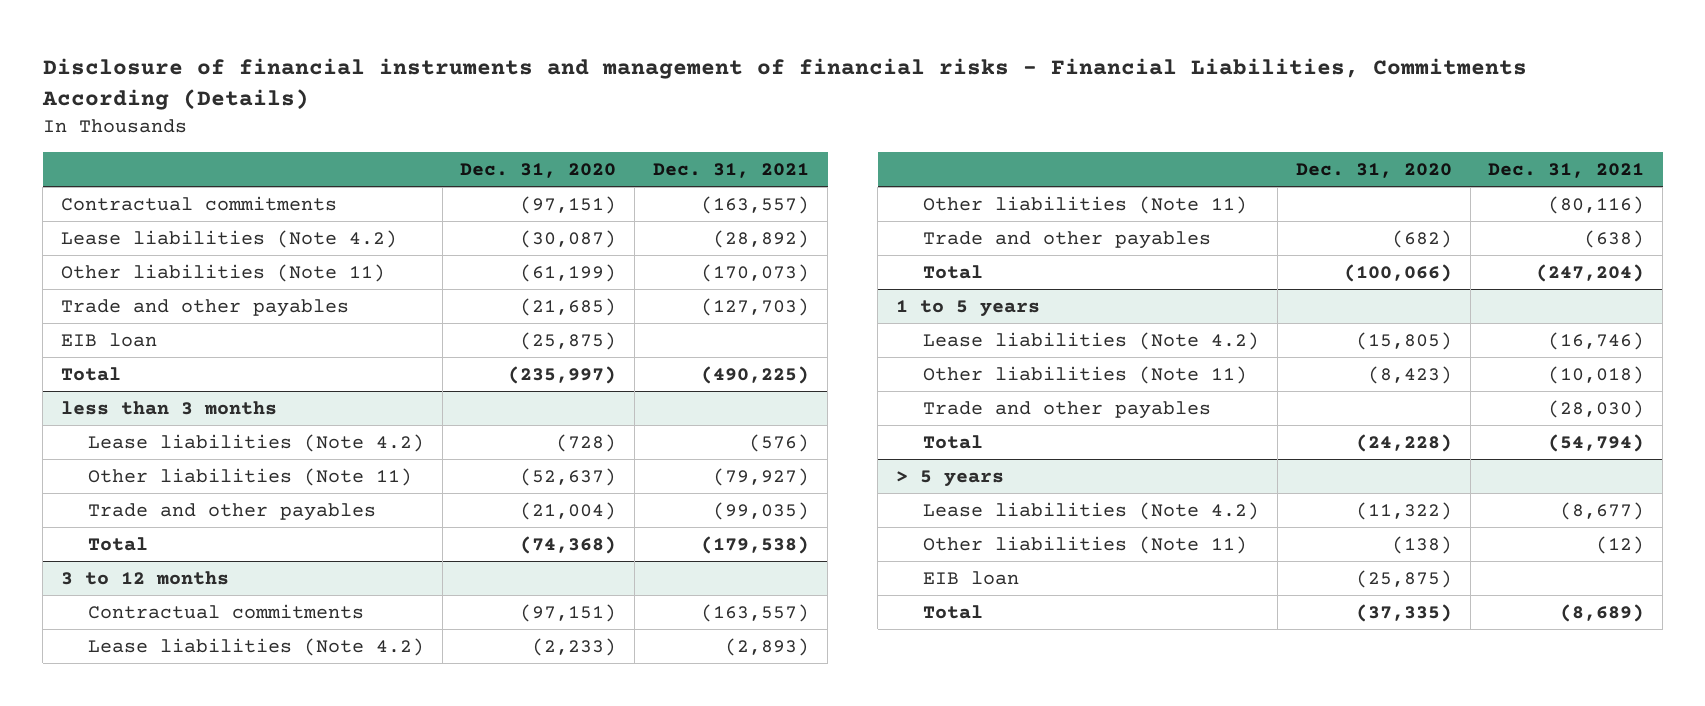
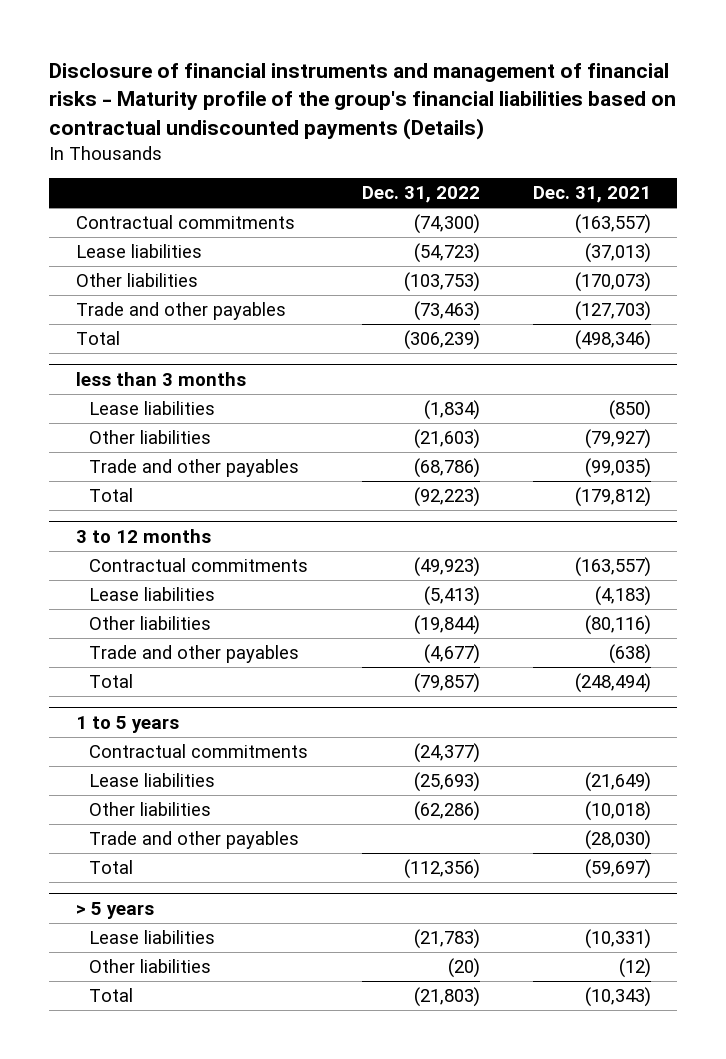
- Disclosure of financial instruments and management of financial risks - Financial Liabilities, Commitments According (Details)
+ Disclosure of financial instruments and management of financial risks - Maturity profile of the group's financial liabilities based on contractual undiscounted payments (Details)
- | Dec. 31, 2020 | Dec. 31, 2021
+ | Dec. 31, 2022 | Dec. 31, 2021
- Lease liabilities (Note 4.2) | (30,087) | (28,892)
- Other liabilities (Note 11) | (61,199) | (170,073)
+ Lease liabilities | (54,723) | (37,013)
+ Other liabilities | (103,753) | (170,073)
- EIB loan | (25,875) |
- Total | (235,997) | (490,225)
+ Total | (306,239) | (498,346)
@ less than 3 months
- Lease liabilities (Note 4.2) | (728) | (576)
- Other liabilities (Note 11) | (52,637) | (79,927)
+ Lease liabilities | (1,834) | (850)
+ Other liabilities | (21,603) | (79,927)
- Total | (74,368) | (179,538)
+ Total | (92,223) | (179,812)
@ 3 to 12 months
- Lease liabilities (Note 4.2) | (2,233) | (2,893)
- Other liabilities (Note 11) | | (80,116)
+ Lease liabilities | (5,413) | (4,183)
+ Other liabilities | (19,844) | (80,116)
- Total | (100,066) | (247,204)
+ Total | (79,857) | (248,494)
@ 1 to 5 years
- Lease liabilities (Note 4.2) | (15,805) | (16,746)
- Other liabilities (Note 11) | (8,423) | (10,018)
+ Contractual commitments | (24,377) |
+ Lease liabilities | (25,693) | (21,649)
+ Other liabilities | (62,286) | (10,018)
- Total | (24,228) | (54,794)
+ Total | (112,356) | (59,697)
@ > 5 years
- Lease liabilities (Note 4.2) | (11,322) | (8,677)
- Other liabilities (Note 11) | (138) | (12)
- EIB loan | (25,875) |
- Total | (37,335) | (8,689)
+ Lease liabilities | (21,783) | (10,331)
+ Other liabilities | (20) | (12)
+ Total | (21,803) | (10,343)

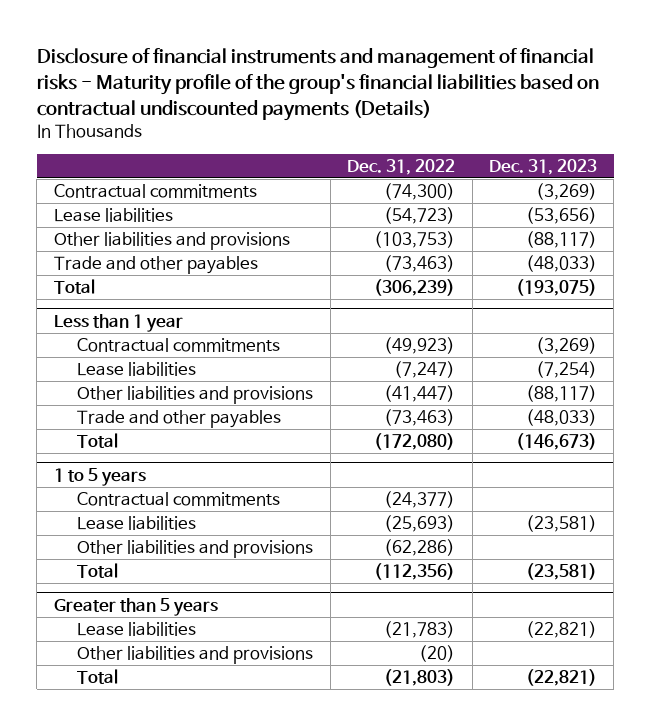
- | Dec. 31, 2022 | Dec. 31, 2021
+ | Dec. 31, 2022 | Dec. 31, 2023
- Other liabilities | (103,753) | (170,073)
+ Other liabilities and provisions | (103,753) | (88,117)
- less than 3 months
- Lease liabilities | (1,834) | (850)
- Other liabilities | (21,603) | (79,927)
- Trade and other payables | (68,786) | (99,035)
- Total | (92,223) | (179,812)
- 3 to 12 months
+ Less than 1 year
- Lease liabilities | (5,413) | (4,183)
- Other liabilities | (19,844) | (80,116)
- Trade and other payables | (4,677) | (638)
- Total | (79,857) | (248,494)
+ Lease liabilities | (7,247) | (7,254)
+ Other liabilities and provisions | (41,447) | (88,117)
+ Trade and other payables | (73,463) | (48,033)
+ Total | (172,080) | (146,673)
@ 1 to 5 years
- Other liabilities | (62,286) | (10,018)
- Trade and other payables | | (28,030)
+ Other liabilities and provisions | (62,286) |
- > 5 years
+ Greater than 5 years
- Other liabilities | (20) | (12)
+ Other liabilities and provisions | (20) |

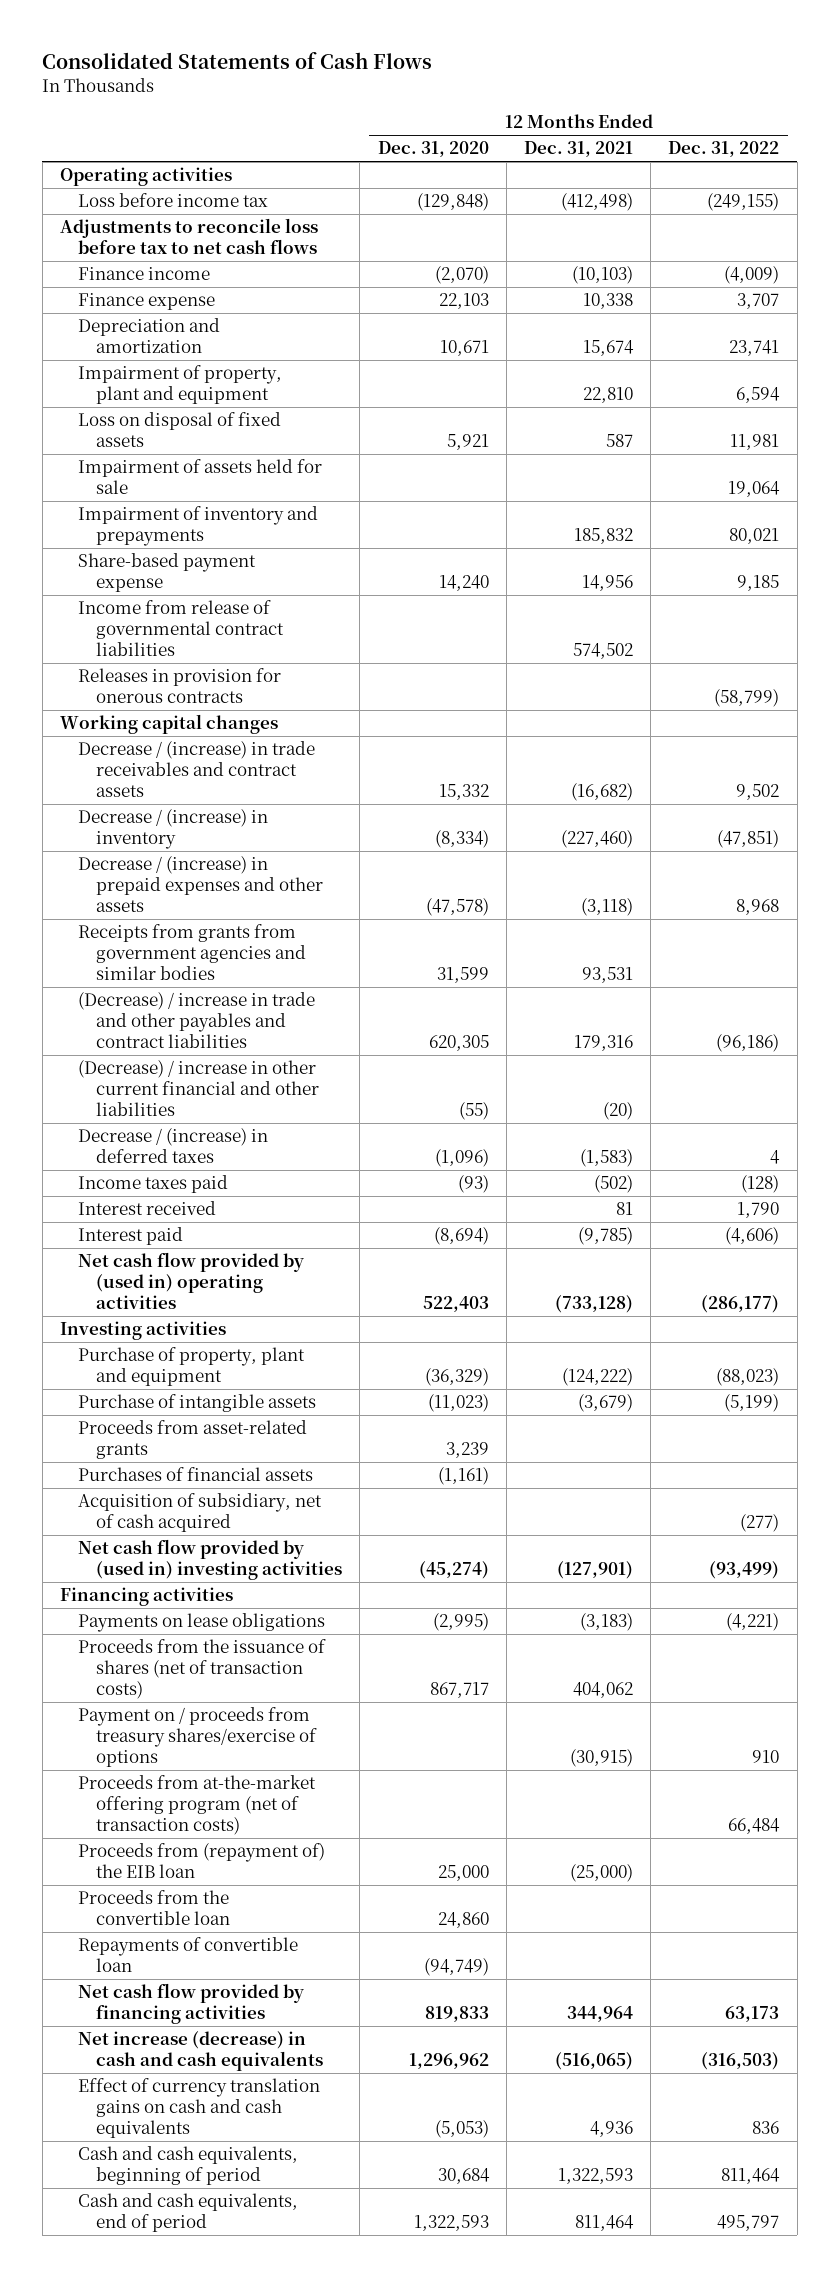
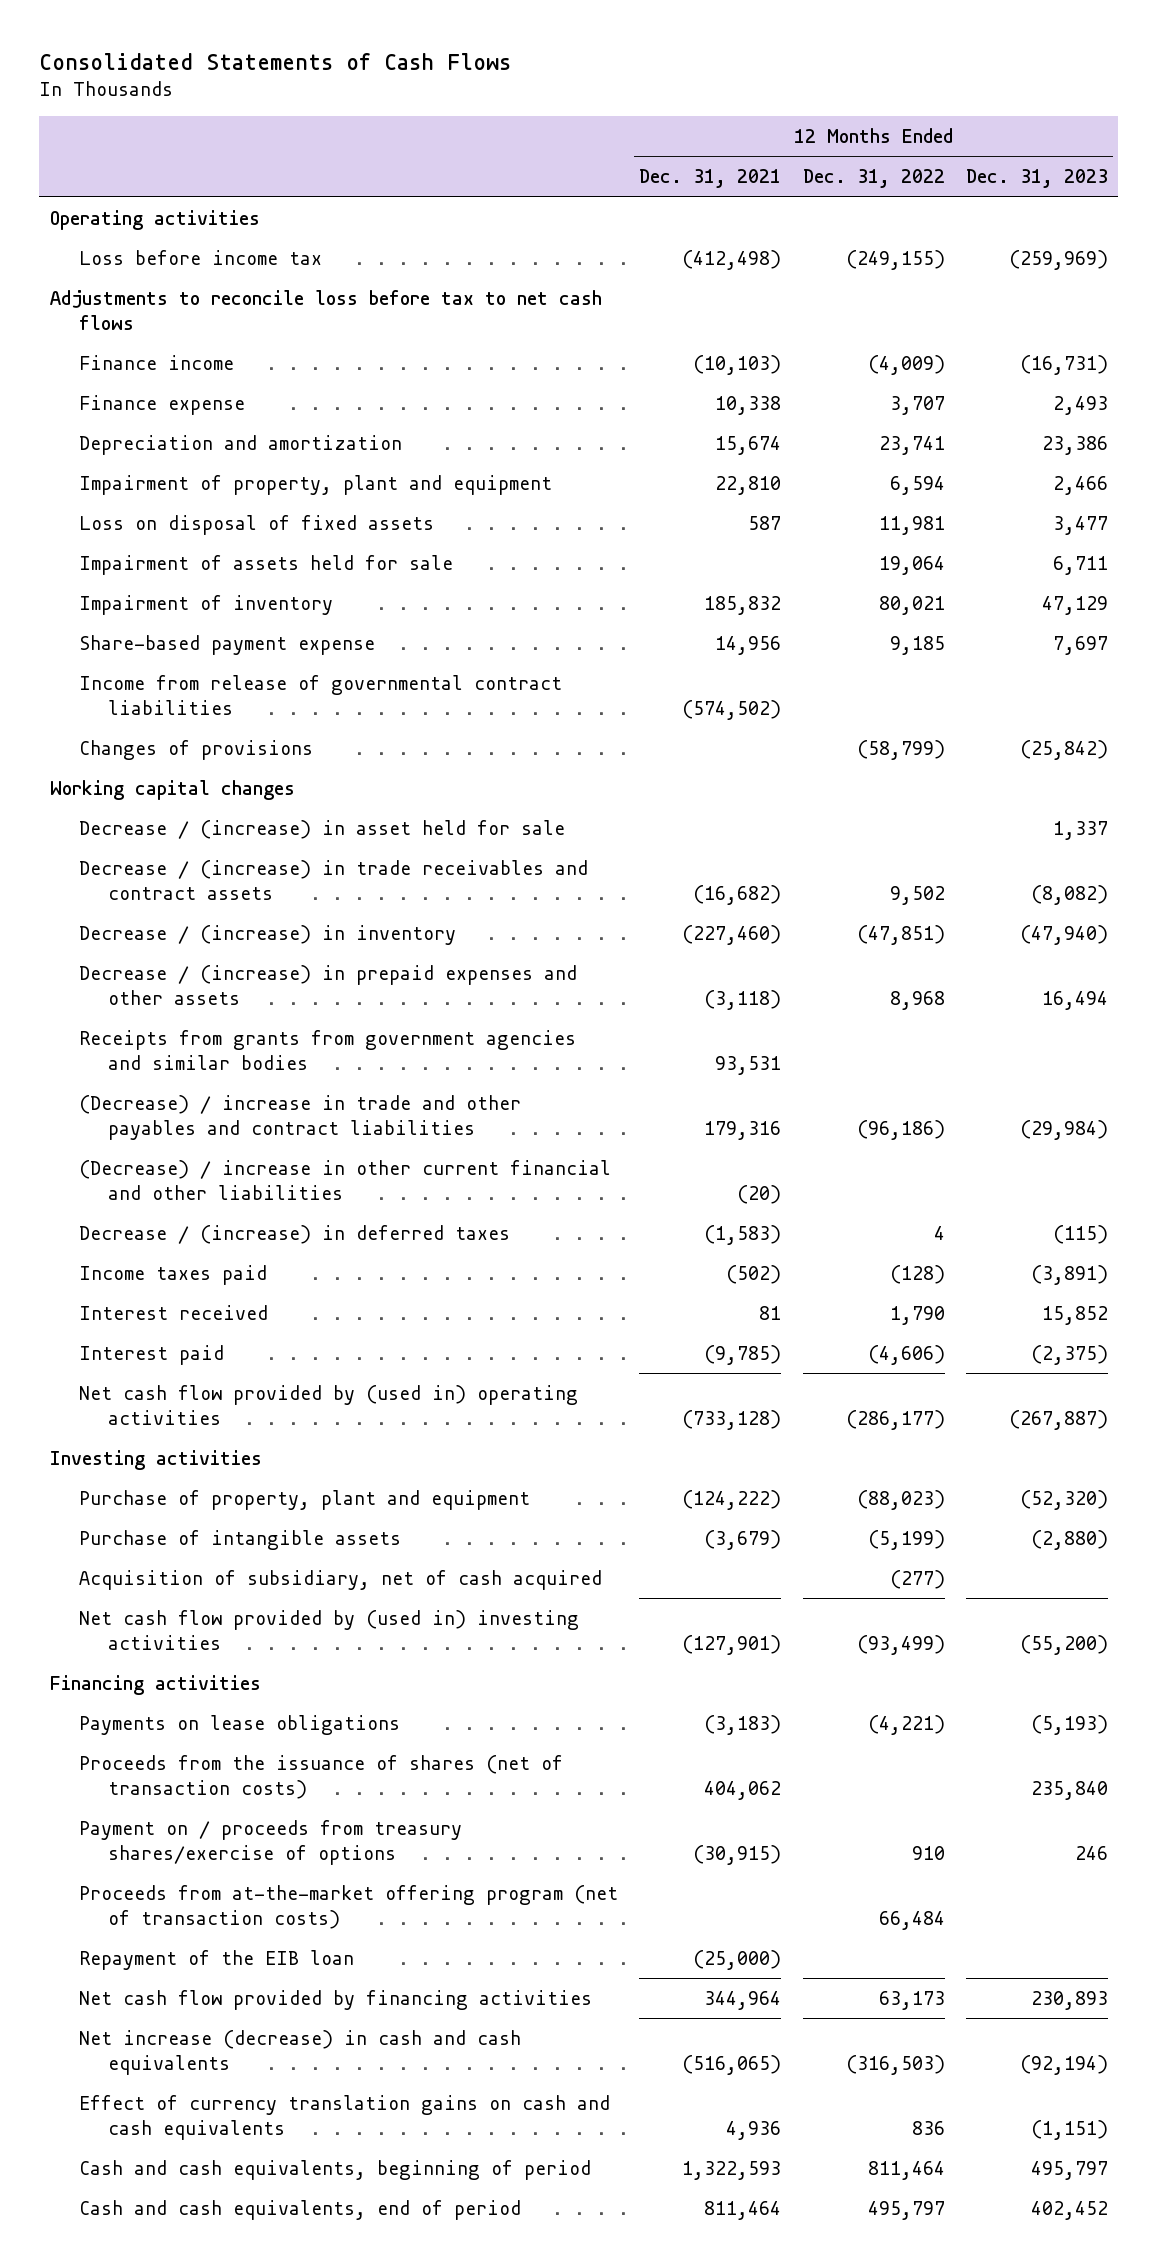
- | 12 Months Ended Dec. 31, 2020 | 12 Months Ended Dec. 31, 2021 | 12 Months Ended Dec. 31, 2022
+ | 12 Months Ended Dec. 31, 2021 | 12 Months Ended Dec. 31, 2022 | 12 Months Ended Dec. 31, 2023
- Impairment of inventory and prepayments | | 185,832 | 80,021
+ Impairment of inventory | 185,832 | 80,021 | 47,129
- Income from release of governmental contract liabilities | | 574,502 |
- Releases in provision for onerous contracts | | | (58,799)
+ Income from release of governmental contract liabilities | (574,502) | |
+ Changes of provisions | | (58,799) | (25,842)
+ Decrease / (increase) in asset held for sale | | | 1,337
- Proceeds from asset-related grants | 3,239 | |
- Purchases of financial assets | (1,161) | |
- Proceeds from (repayment of) the EIB loan | 25,000 | (25,000) |
- Proceeds from the convertible loan | 24,860 | |
- Repayments of convertible loan | (94,749) | |
+ Repayment of the EIB loan | (25,000) | |

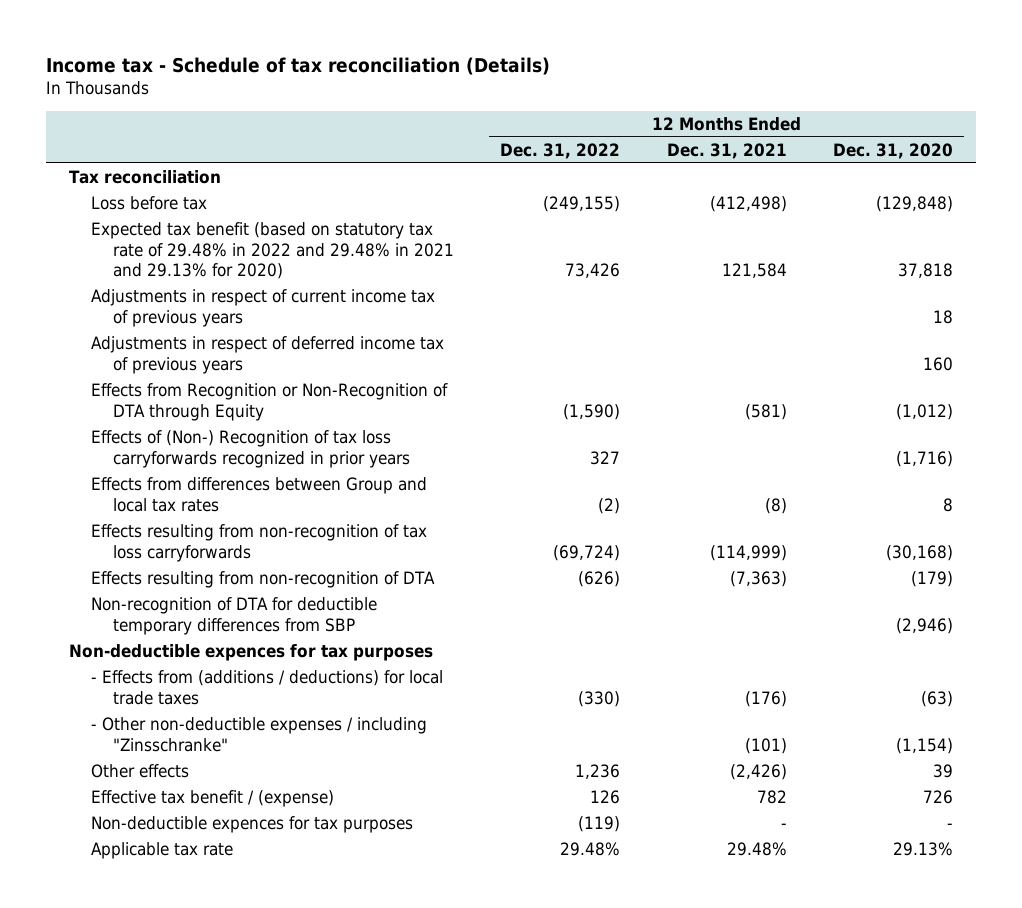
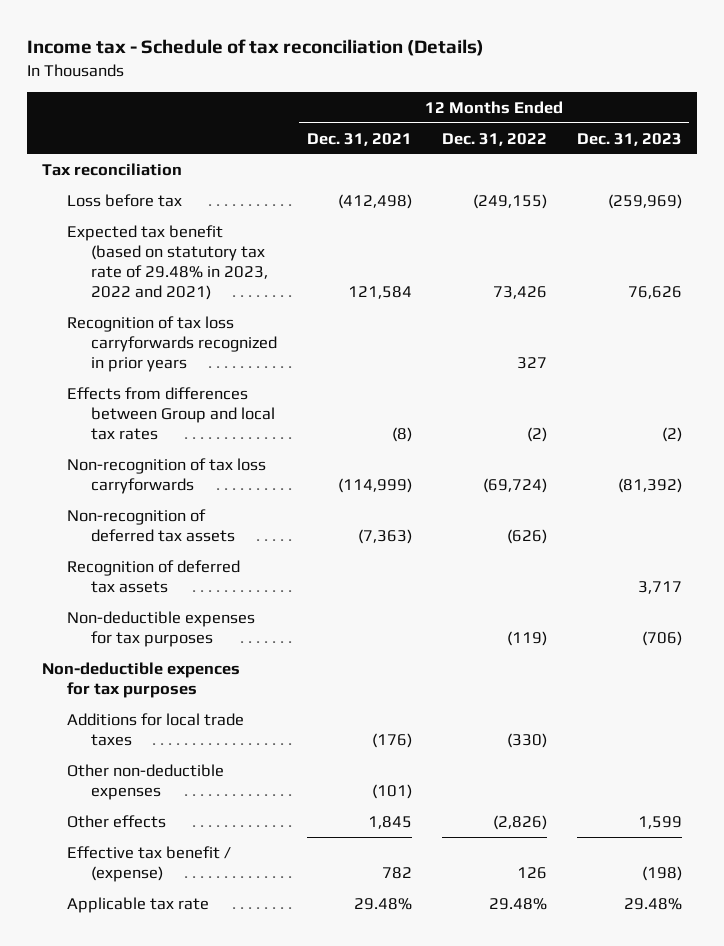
- | 12 Months Ended Dec. 31, 2022 | 12 Months Ended Dec. 31, 2021 | 12 Months Ended Dec. 31, 2020
+ | 12 Months Ended Dec. 31, 2021 | 12 Months Ended Dec. 31, 2022 | 12 Months Ended Dec. 31, 2023
- Expected tax benefit (based on statutory tax rate of 29.48% in 2022 and 29.48% in 2021 and 29.13% for 2020) | 73,426 | 121,584 | 37,818
- Adjustments in respect of current income tax of previous years | | | 18
- Adjustments in respect of deferred income tax of previous years | | | 160
- Effects from Recognition or Non-Recognition of DTA through Equity | (1,590) | (581) | (1,012)
- Effects of (Non-) Recognition of tax loss carryforwards recognized in prior years | 327 | | (1,716)
+ Expected tax benefit (based on statutory tax rate of 29.48% in 2023, 2022 and 2021) | 121,584 | 73,426 | 76,626
+ Recognition of tax loss carryforwards recognized in prior years | | 327 |
- Effects resulting from non-recognition of tax loss carryforwards | (69,724) | (114,999) | (30,168)
- Effects resulting from non-recognition of DTA | (626) | (7,363) | (179)
- Non-recognition of DTA for deductible temporary differences from SBP | | | (2,946)
+ Non-recognition of tax loss carryforwards | (114,999) | (69,724) | (81,392)
+ Non-recognition of deferred tax assets | (7,363) | (626) |
+ Recognition of deferred tax assets | | | 3,717
+ Non-deductible expenses for tax purposes | | (119) | (706)
- - Effects from (additions / deductions) for local trade taxes | (330) | (176) | (63)
- - Other non-deductible expenses / including "Zinsschranke" | | (101) | (1,154)
- Other effects | 1,236 | (2,426) | 39
+ Additions for local trade taxes | (176) | (330) |
+ Other non-deductible expenses | (101) | |
+ Other effects | 1,845 | (2,826) | 1,599
- Non-deductible expences for tax purposes | (119) | - | -

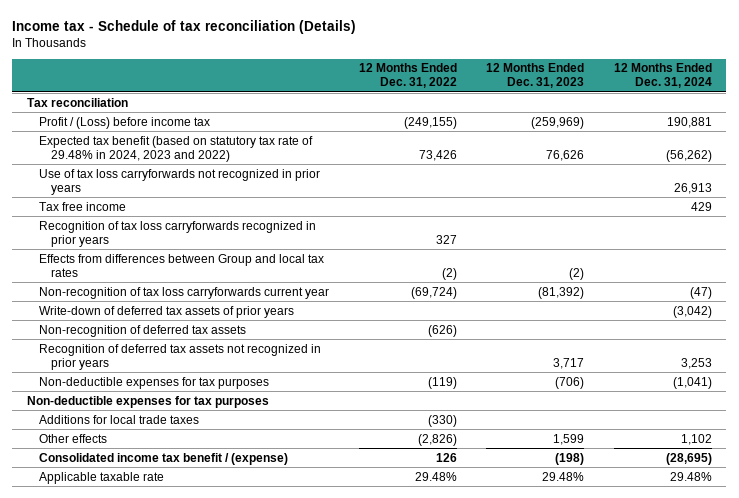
- | 12 Months Ended Dec. 31, 2021 | 12 Months Ended Dec. 31, 2022 | 12 Months Ended Dec. 31, 2023
+ | 12 Months Ended Dec. 31, 2022 | 12 Months Ended Dec. 31, 2023 | 12 Months Ended Dec. 31, 2024
- Loss before tax | (412,498) | (249,155) | (259,969)
- Expected tax benefit (based on statutory tax rate of 29.48% in 2023, 2022 and 2021) | 121,584 | 73,426 | 76,626
+ Profit / (Loss) before income tax | (249,155) | (259,969) | 190,881
+ Expected tax benefit (based on statutory tax rate of 29.48% in 2024, 2023 and 2022) | 73,426 | 76,626 | (56,262)
+ Use of tax loss carryforwards not recognized in prior years | | | 26,913
+ Tax free income | | | 429
- Non-recognition of tax loss carryforwards | (114,999) | (69,724) | (81,392)
+ Non-recognition of tax loss carryforwards current year | (69,724) | (81,392) | (47)
+ Write-down of deferred tax assets of prior years | | | (3,042)
- Recognition of deferred tax assets | | | 3,717
+ Recognition of deferred tax assets not recognized in prior years | | 3,717 | 3,253
- Non-deductible expences for tax purposes
+ Non-deductible expenses for tax purposes
- Other non-deductible expenses | (101) | |
- Effective tax benefit / (expense) | 782 | 126 | (198)
- Applicable tax rate | 29.48% | 29.48% | 29.48%
+ Consolidated income tax benefit / (expense) | 126 | (198) | (28,695)
+ Applicable taxable rate | 29.48% | 29.48% | 29.48%

